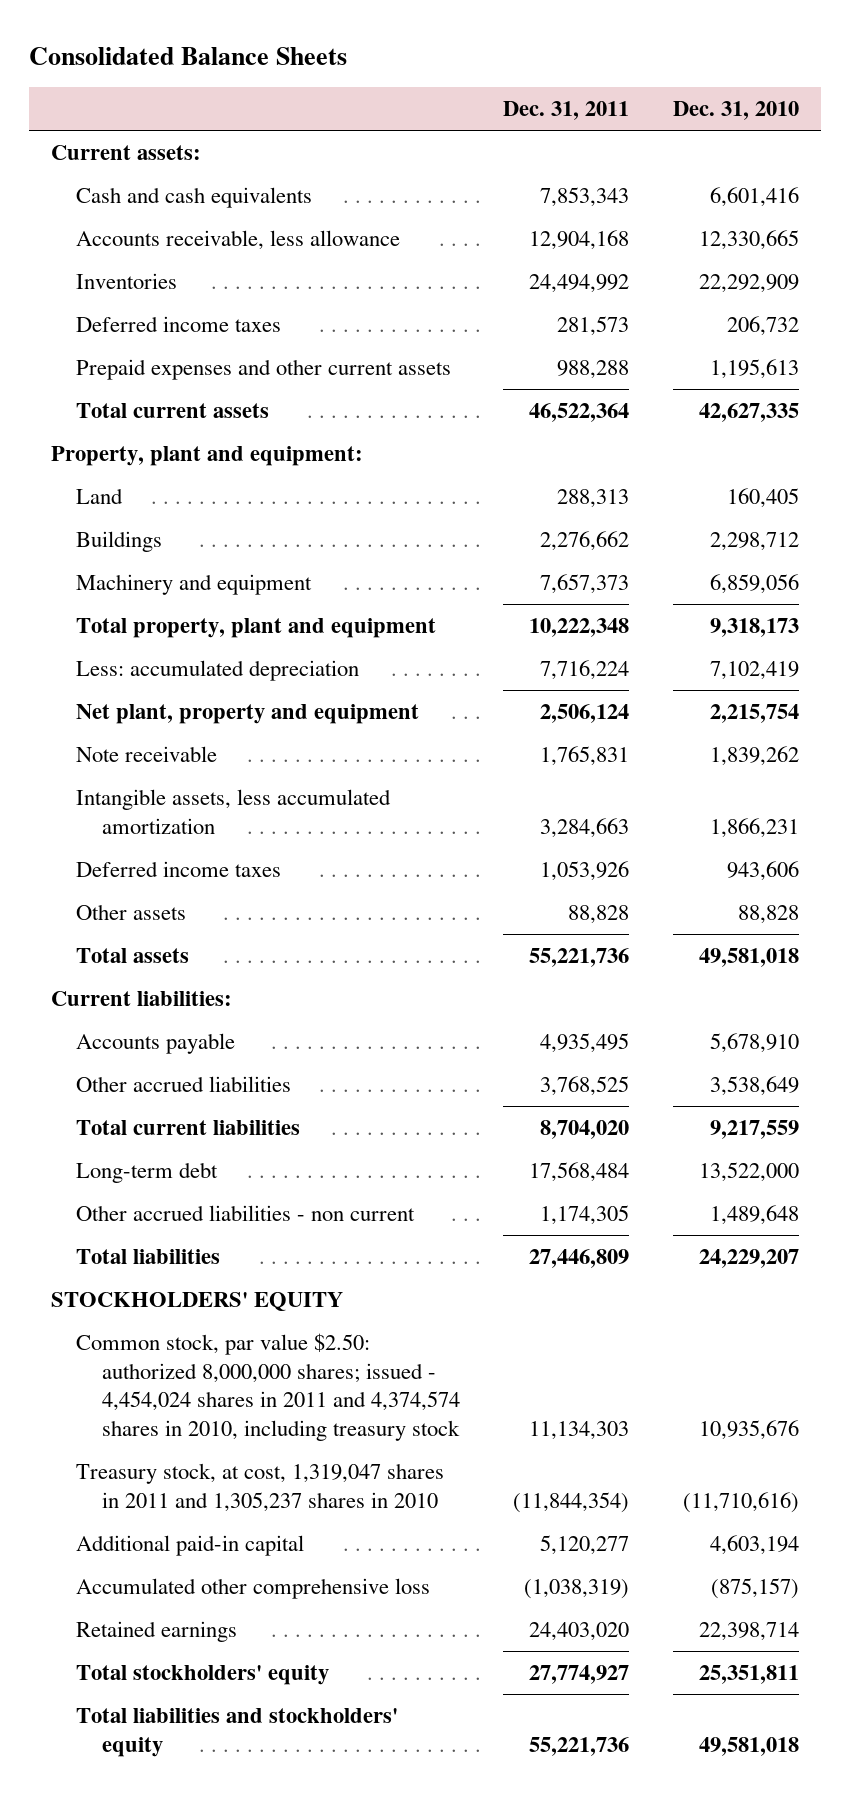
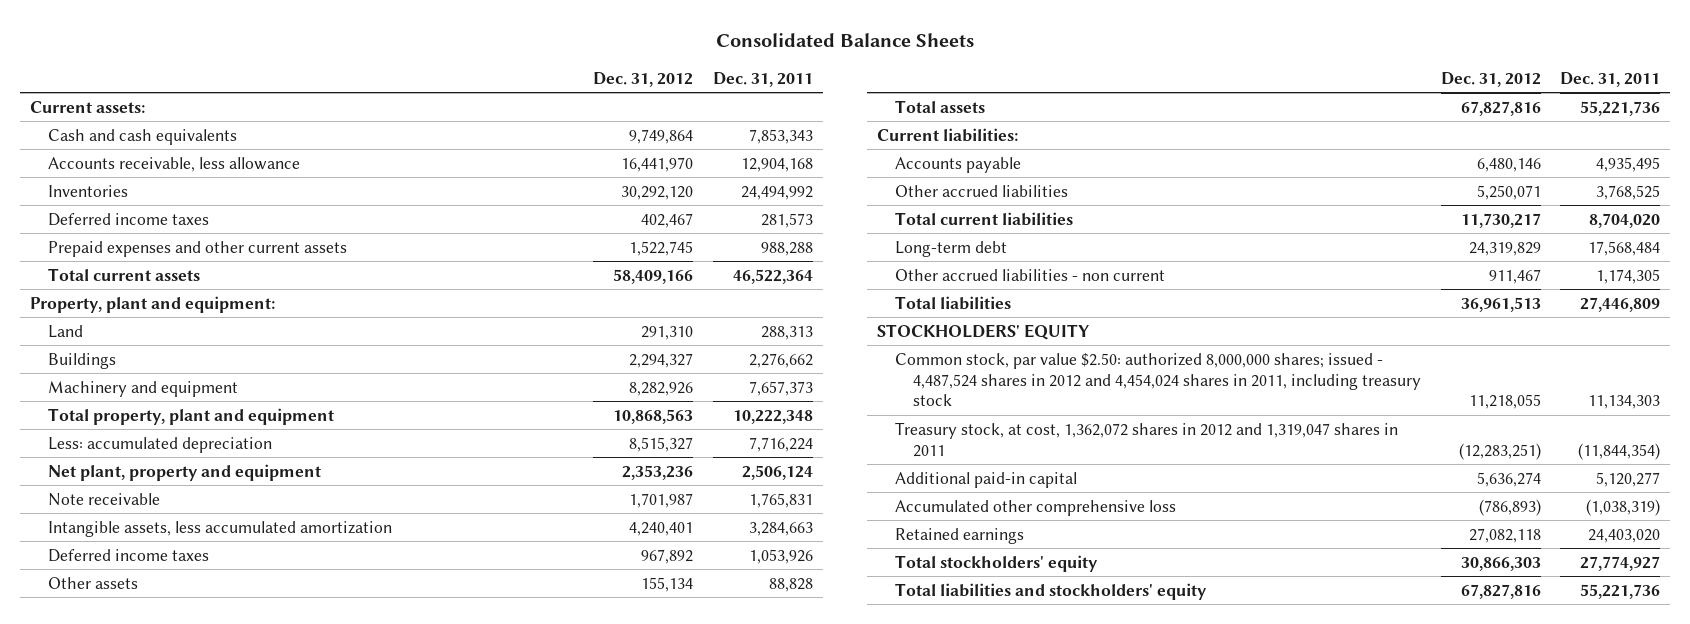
- | Dec. 31, 2011 | Dec. 31, 2010
+ | Dec. 31, 2012 | Dec. 31, 2011
- Common stock, par value $2.50: authorized 8,000,000 shares; issued - 4,454,024 shares in 2011 and 4,374,574 shares in 2010, including treasury stock | 11,134,303 | 10,935,676
- Treasury stock, at cost, 1,319,047 shares in 2011 and 1,305,237 shares in 2010 | (11,844,354) | (11,710,616)
+ Common stock, par value $2.50: authorized 8,000,000 shares; issued - 4,487,524 shares in 2012 and 4,454,024 shares in 2011, including treasury stock | 11,218,055 | 11,134,303
+ Treasury stock, at cost, 1,362,072 shares in 2012 and 1,319,047 shares in 2011 | (12,283,251) | (11,844,354)

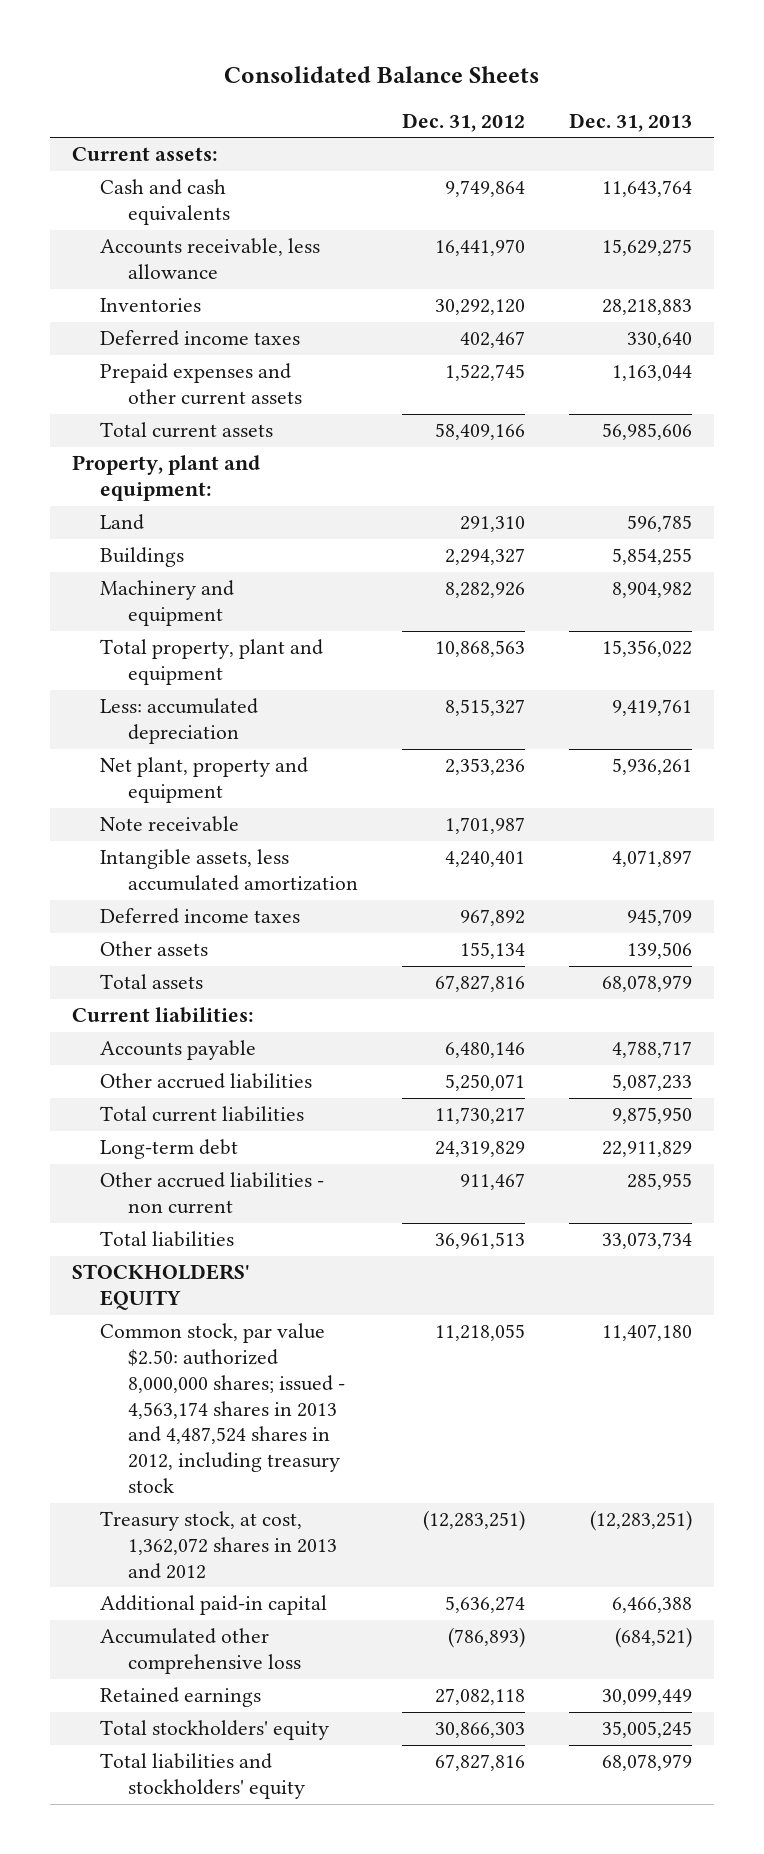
- | Dec. 31, 2012 | Dec. 31, 2011
+ | Dec. 31, 2012 | Dec. 31, 2013
- Common stock, par value $2.50: authorized 8,000,000 shares; issued - 4,487,524 shares in 2012 and 4,454,024 shares in 2011, including treasury stock | 11,218,055 | 11,134,303
- Treasury stock, at cost, 1,362,072 shares in 2012 and 1,319,047 shares in 2011 | (12,283,251) | (11,844,354)
+ Common stock, par value $2.50: authorized 8,000,000 shares; issued - 4,563,174 shares in 2013 and 4,487,524 shares in 2012, including treasury stock | 11,218,055 | 11,407,180
+ Treasury stock, at cost, 1,362,072 shares in 2013 and 2012 | (12,283,251) | (12,283,251)

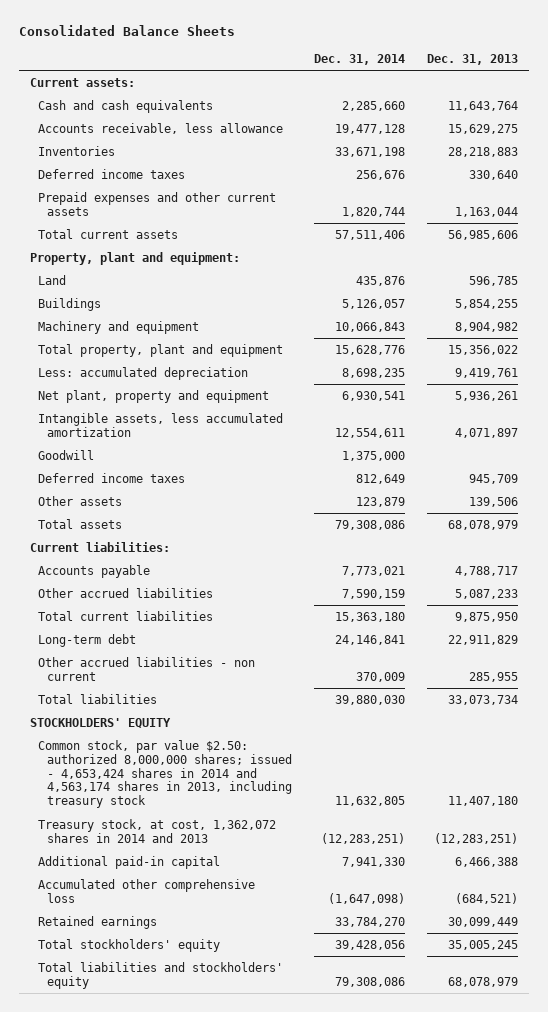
- | Dec. 31, 2012 | Dec. 31, 2013
+ | Dec. 31, 2014 | Dec. 31, 2013
- Note receivable | 1,701,987 |
+ Goodwill | 1,375,000 |
- Common stock, par value $2.50: authorized 8,000,000 shares; issued - 4,563,174 shares in 2013 and 4,487,524 shares in 2012, including treasury stock | 11,218,055 | 11,407,180
- Treasury stock, at cost, 1,362,072 shares in 2013 and 2012 | (12,283,251) | (12,283,251)
+ Common stock, par value $2.50: authorized 8,000,000 shares; issued - 4,653,424 shares in 2014 and 4,563,174 shares in 2013, including treasury stock | 11,632,805 | 11,407,180
+ Treasury stock, at cost, 1,362,072 shares in 2014 and 2013 | (12,283,251) | (12,283,251)

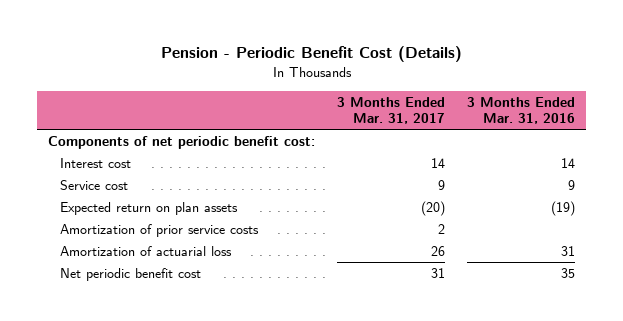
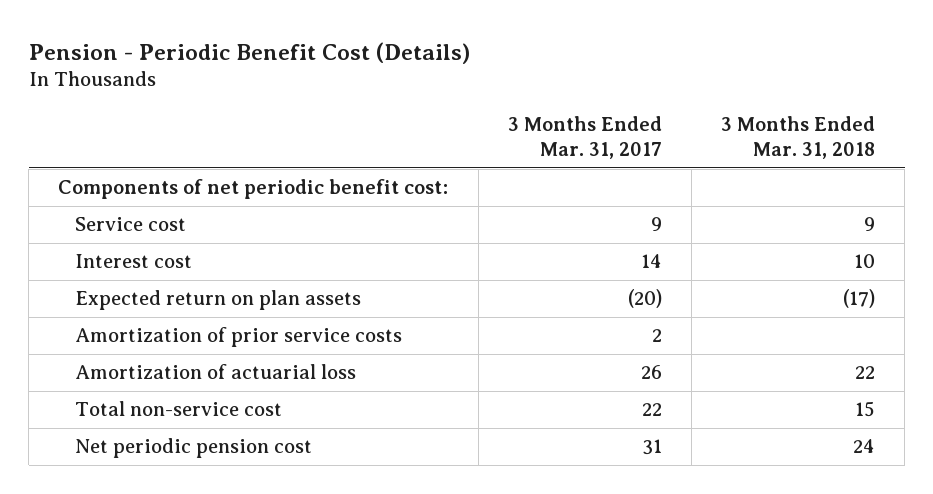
- | 3 Months Ended Mar. 31, 2017 | 3 Months Ended Mar. 31, 2016
+ | 3 Months Ended Mar. 31, 2017 | 3 Months Ended Mar. 31, 2018
moved down: Interest cost | 14 | 10
- Net periodic benefit cost | 31 | 35
+ Total non-service cost | 22 | 15
+ Net periodic pension cost | 31 | 24

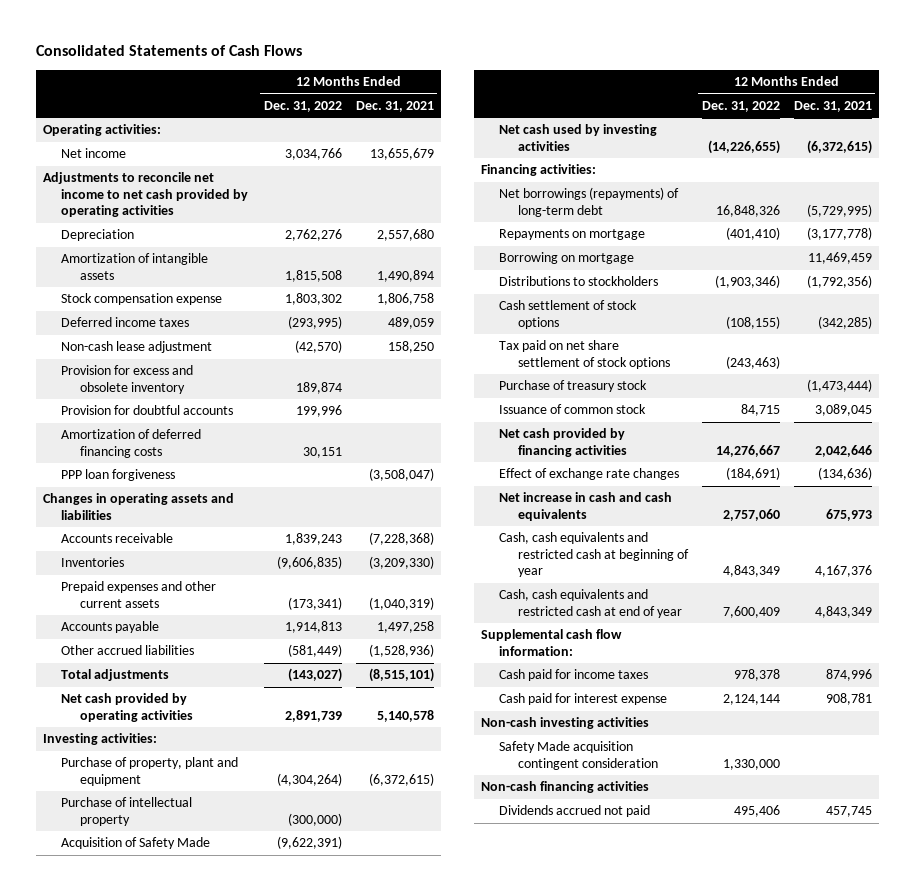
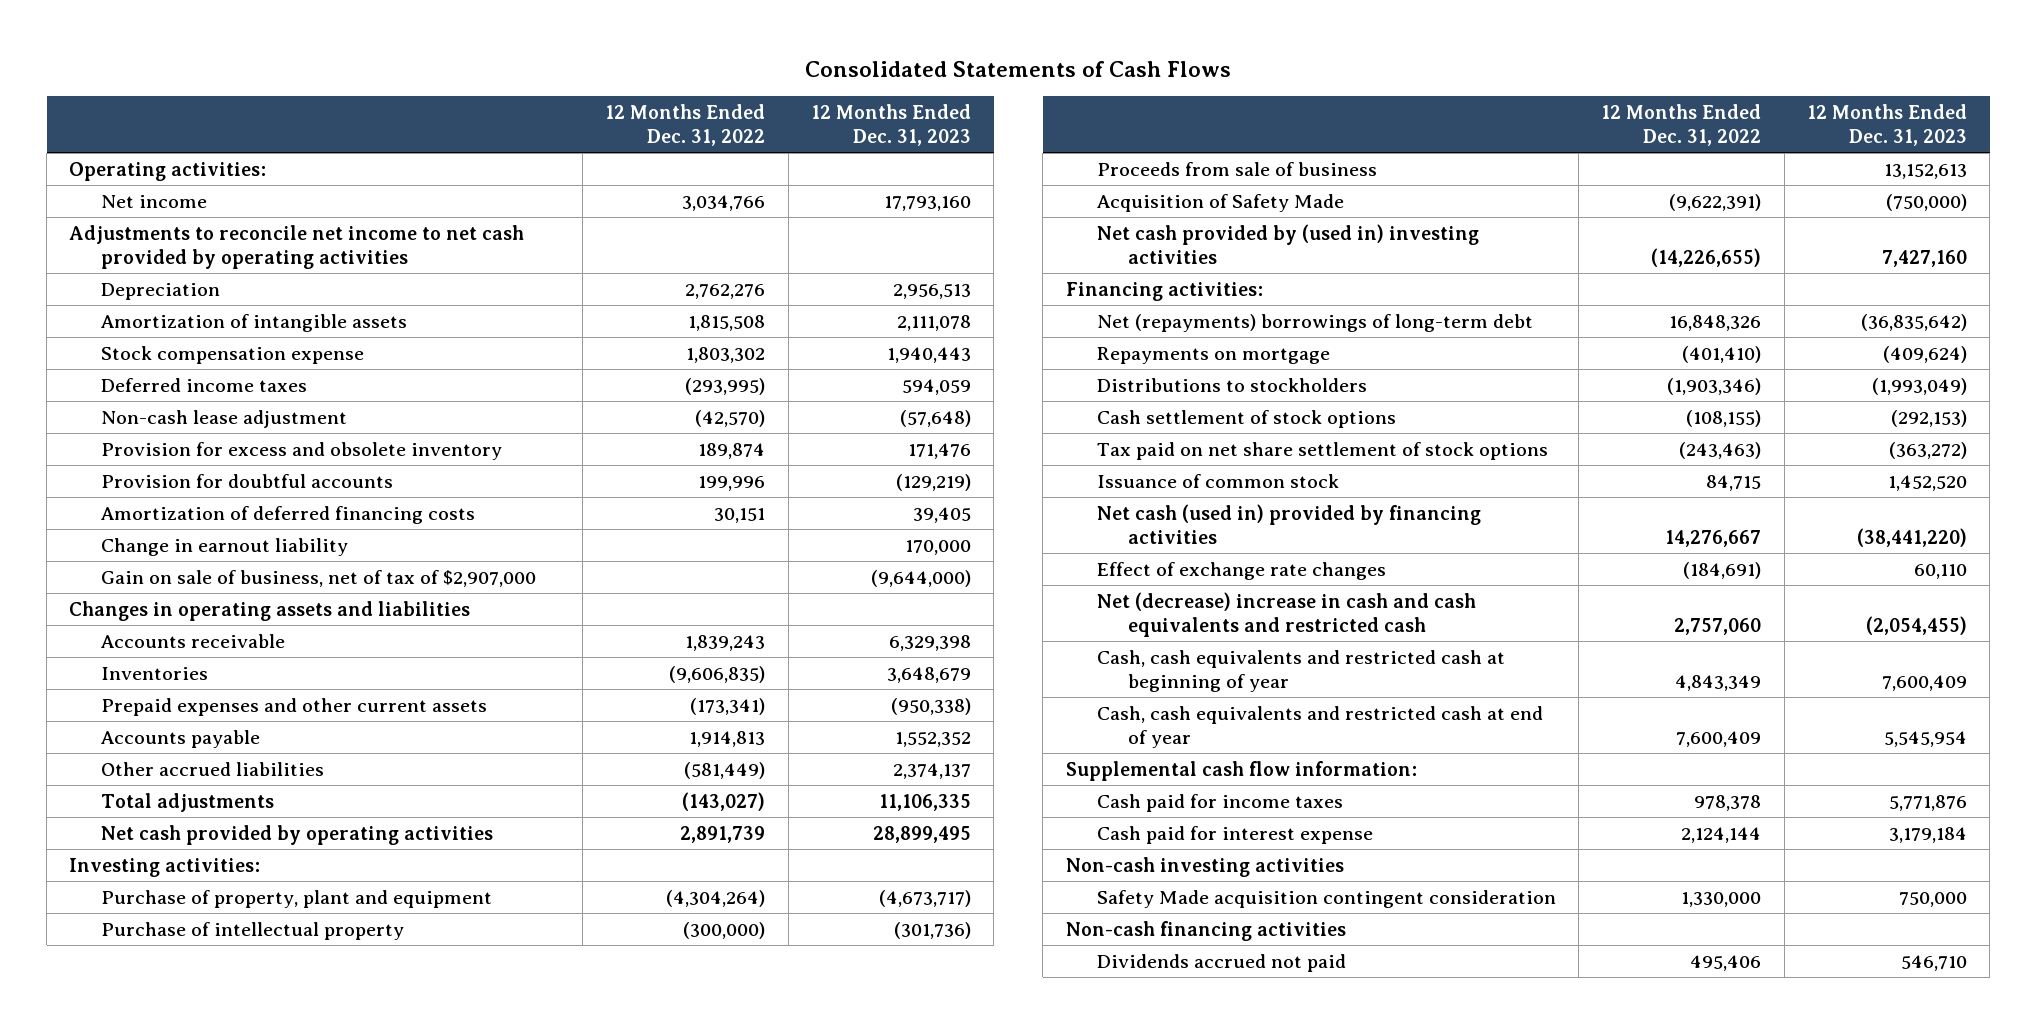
- | 12 Months Ended Dec. 31, 2022 | 12 Months Ended Dec. 31, 2021
+ | 12 Months Ended Dec. 31, 2022 | 12 Months Ended Dec. 31, 2023
- PPP loan forgiveness | | (3,508,047)
+ Change in earnout liability | | 170,000
+ Gain on sale of business, net of tax of $2,907,000 | | (9,644,000)
+ Proceeds from sale of business | | 13,152,613
- Net cash used by investing activities | (14,226,655) | (6,372,615)
+ Net cash provided by (used in) investing activities | (14,226,655) | 7,427,160
- Net borrowings (repayments) of long-term debt | 16,848,326 | (5,729,995)
+ Net (repayments) borrowings of long-term debt | 16,848,326 | (36,835,642)
- Borrowing on mortgage | | 11,469,459
- Purchase of treasury stock | | (1,473,444)
- Net cash provided by financing activities | 14,276,667 | 2,042,646
+ Net cash (used in) provided by financing activities | 14,276,667 | (38,441,220)
- Net increase in cash and cash equivalents | 2,757,060 | 675,973
+ Net (decrease) increase in cash and cash equivalents and restricted cash | 2,757,060 | (2,054,455)

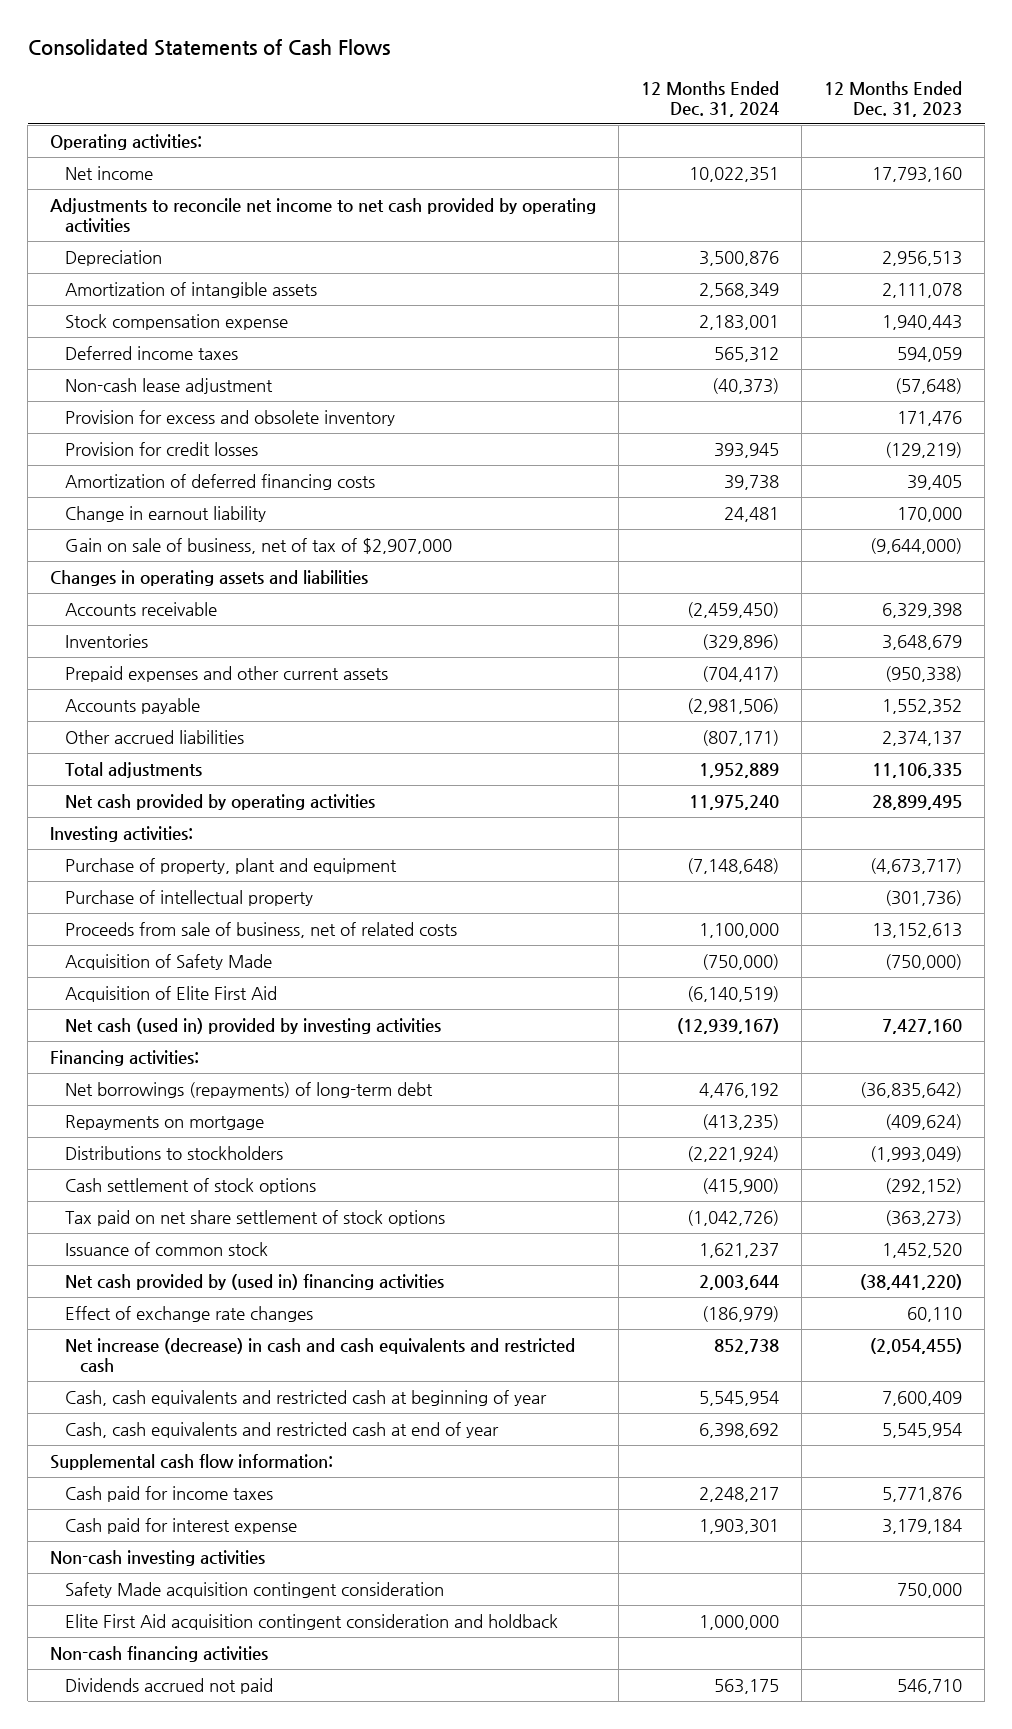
- | 12 Months Ended Dec. 31, 2022 | 12 Months Ended Dec. 31, 2023
+ | 12 Months Ended Dec. 31, 2024 | 12 Months Ended Dec. 31, 2023
- Provision for doubtful accounts | 199,996 | (129,219)
+ Provision for credit losses | 393,945 | (129,219)
- Proceeds from sale of business | | 13,152,613
+ Proceeds from sale of business, net of related costs | 1,100,000 | 13,152,613
- Net cash provided by (used in) investing activities | (14,226,655) | 7,427,160
+ Acquisition of Elite First Aid | (6,140,519) |
+ Net cash (used in) provided by investing activities | (12,939,167) | 7,427,160
- Net (repayments) borrowings of long-term debt | 16,848,326 | (36,835,642)
+ Net borrowings (repayments) of long-term debt | 4,476,192 | (36,835,642)
- Cash settlement of stock options | (108,155) | (292,153)
- Tax paid on net share settlement of stock options | (243,463) | (363,272)
+ Cash settlement of stock options | (415,900) | (292,152)
+ Tax paid on net share settlement of stock options | (1,042,726) | (363,273)
- Net cash (used in) provided by financing activities | 14,276,667 | (38,441,220)
+ Net cash provided by (used in) financing activities | 2,003,644 | (38,441,220)
- Net (decrease) increase in cash and cash equivalents and restricted cash | 2,757,060 | (2,054,455)
+ Net increase (decrease) in cash and cash equivalents and restricted cash | 852,738 | (2,054,455)
+ Elite First Aid acquisition contingent consideration and holdback | 1,000,000 |

